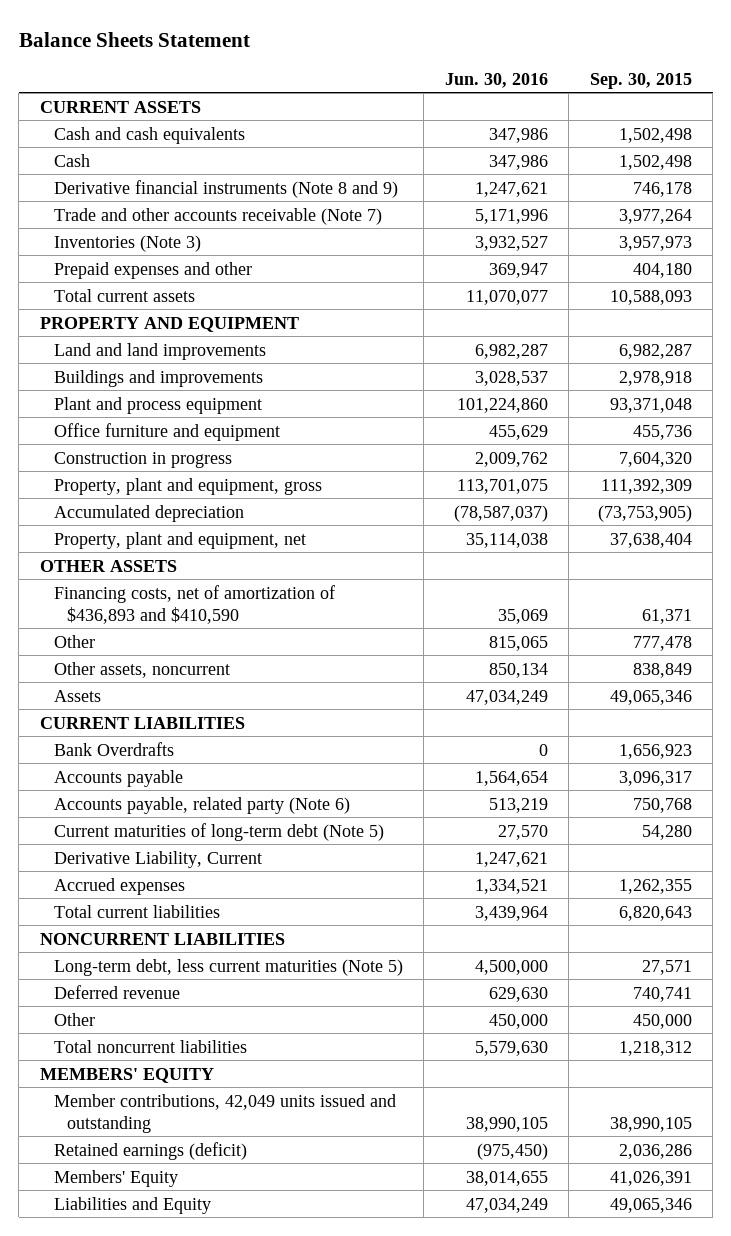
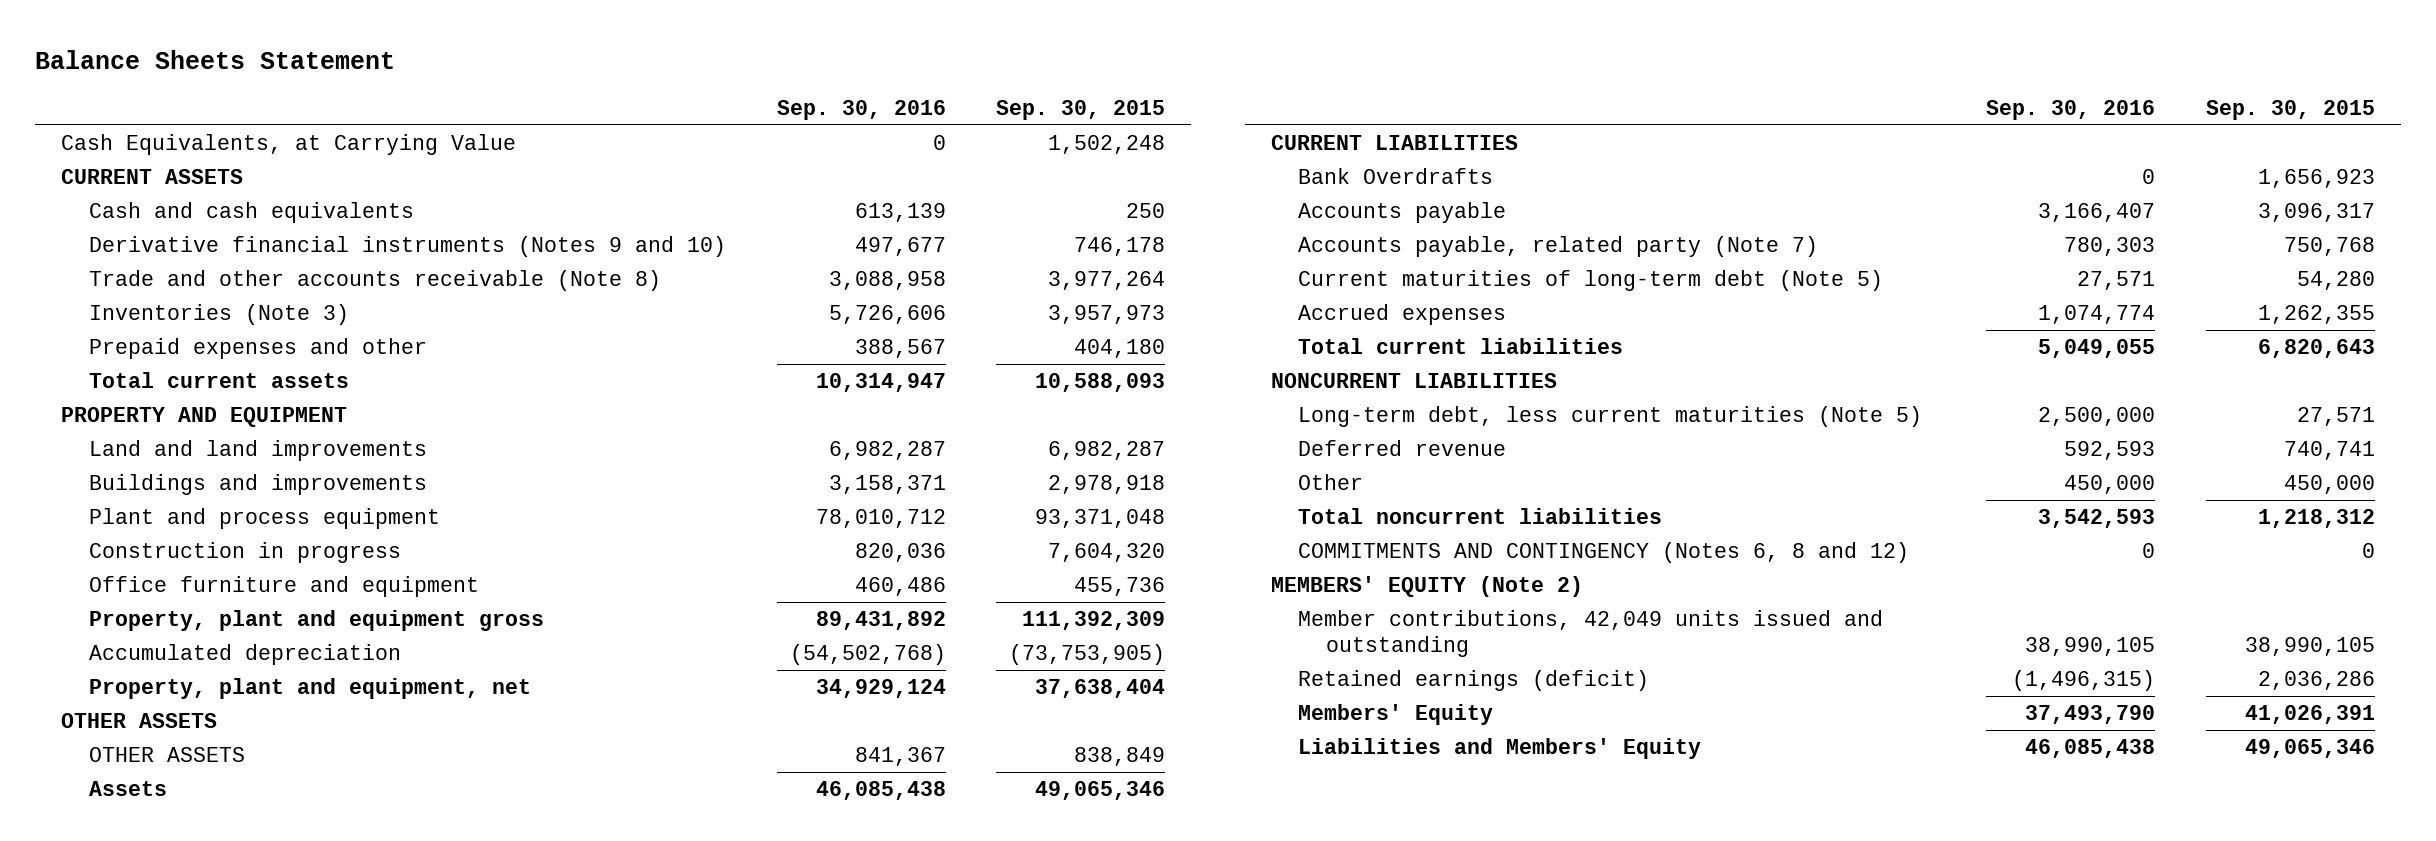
- | Jun. 30, 2016 | Sep. 30, 2015
+ | Sep. 30, 2016 | Sep. 30, 2015
+ Cash Equivalents, at Carrying Value | 0 | 1,502,248
- Cash and cash equivalents | 347,986 | 1,502,498
- Cash | 347,986 | 1,502,498
- Derivative financial instruments (Note 8 and 9) | 1,247,621 | 746,178
- Trade and other accounts receivable (Note 7) | 5,171,996 | 3,977,264
+ Cash and cash equivalents | 613,139 | 250
+ Derivative financial instruments (Notes 9 and 10) | 497,677 | 746,178
+ Trade and other accounts receivable (Note 8) | 3,088,958 | 3,977,264
- Property, plant and equipment, gross | 113,701,075 | 111,392,309
moved down: Office furniture and equipment | 460,486 | 455,736
+ Property, plant and equipment gross | 89,431,892 | 111,392,309
- Financing costs, net of amortization of $436,893 and $410,590 | 35,069 | 61,371
- Other | 815,065 | 777,478
- Other assets, noncurrent | 850,134 | 838,849
+ OTHER ASSETS | 841,367 | 838,849
- Accounts payable, related party (Note 6) | 513,219 | 750,768
+ Accounts payable, related party (Note 7) | 780,303 | 750,768
- Derivative Liability, Current | 1,247,621 |
- MEMBERS' EQUITY
+ COMMITMENTS AND CONTINGENCY (Notes 6, 8 and 12) | 0 | 0
+ MEMBERS' EQUITY (Note 2)
- Liabilities and Equity | 47,034,249 | 49,065,346
+ Liabilities and Members' Equity | 46,085,438 | 49,065,346

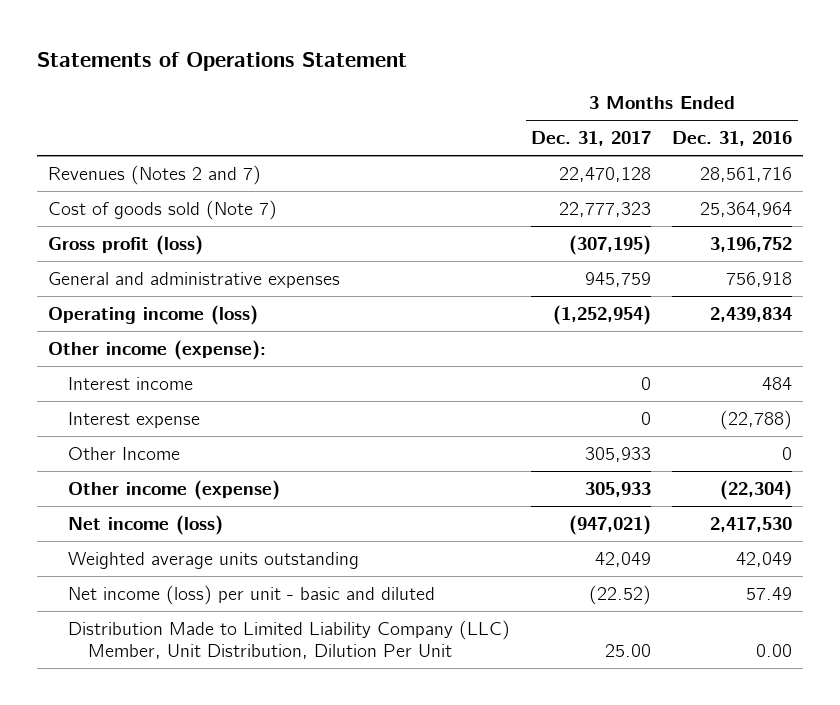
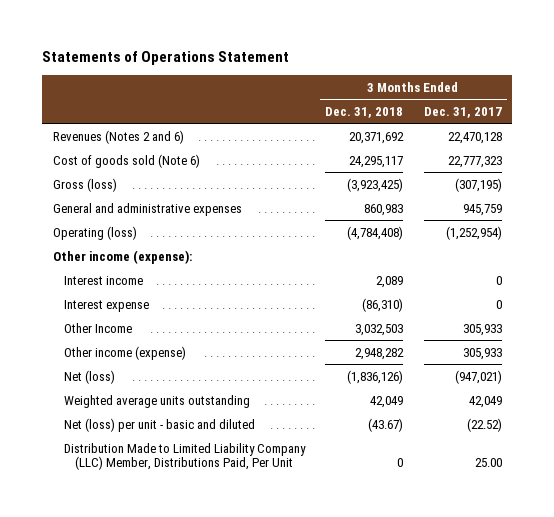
- | 3 Months Ended Dec. 31, 2017 | 3 Months Ended Dec. 31, 2016
+ | 3 Months Ended Dec. 31, 2018 | 3 Months Ended Dec. 31, 2017
- Revenues (Notes 2 and 7) | 22,470,128 | 28,561,716
- Cost of goods sold (Note 7) | 22,777,323 | 25,364,964
- Gross profit (loss) | (307,195) | 3,196,752
+ Revenues (Notes 2 and 6) | 20,371,692 | 22,470,128
+ Cost of goods sold (Note 6) | 24,295,117 | 22,777,323
+ Gross (loss) | (3,923,425) | (307,195)
- Operating income (loss) | (1,252,954) | 2,439,834
+ Operating (loss) | (4,784,408) | (1,252,954)
- Net income (loss) | (947,021) | 2,417,530
+ Net (loss) | (1,836,126) | (947,021)
- Net income (loss) per unit - basic and diluted | (22.52) | 57.49
- Distribution Made to Limited Liability Company (LLC) Member, Unit Distribution, Dilution Per Unit | 25.00 | 0.00
+ Net (loss) per unit - basic and diluted | (43.67) | (22.52)
+ Distribution Made to Limited Liability Company (LLC) Member, Distributions Paid, Per Unit | 0 | 25.00

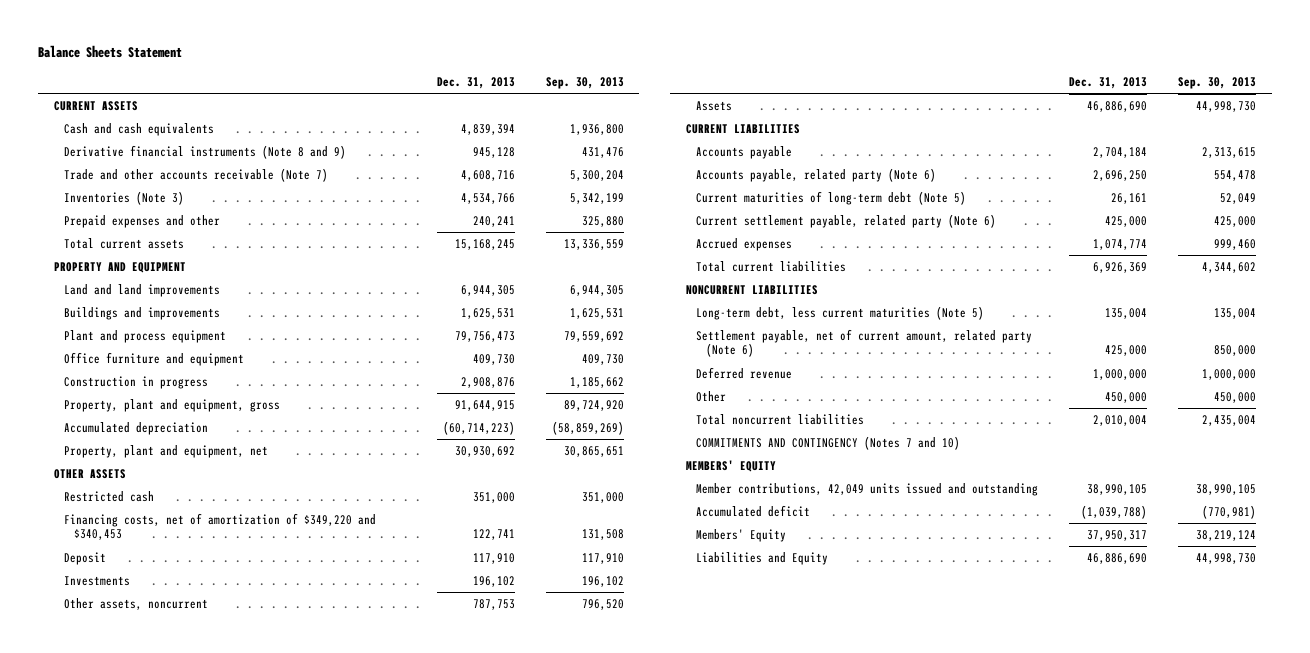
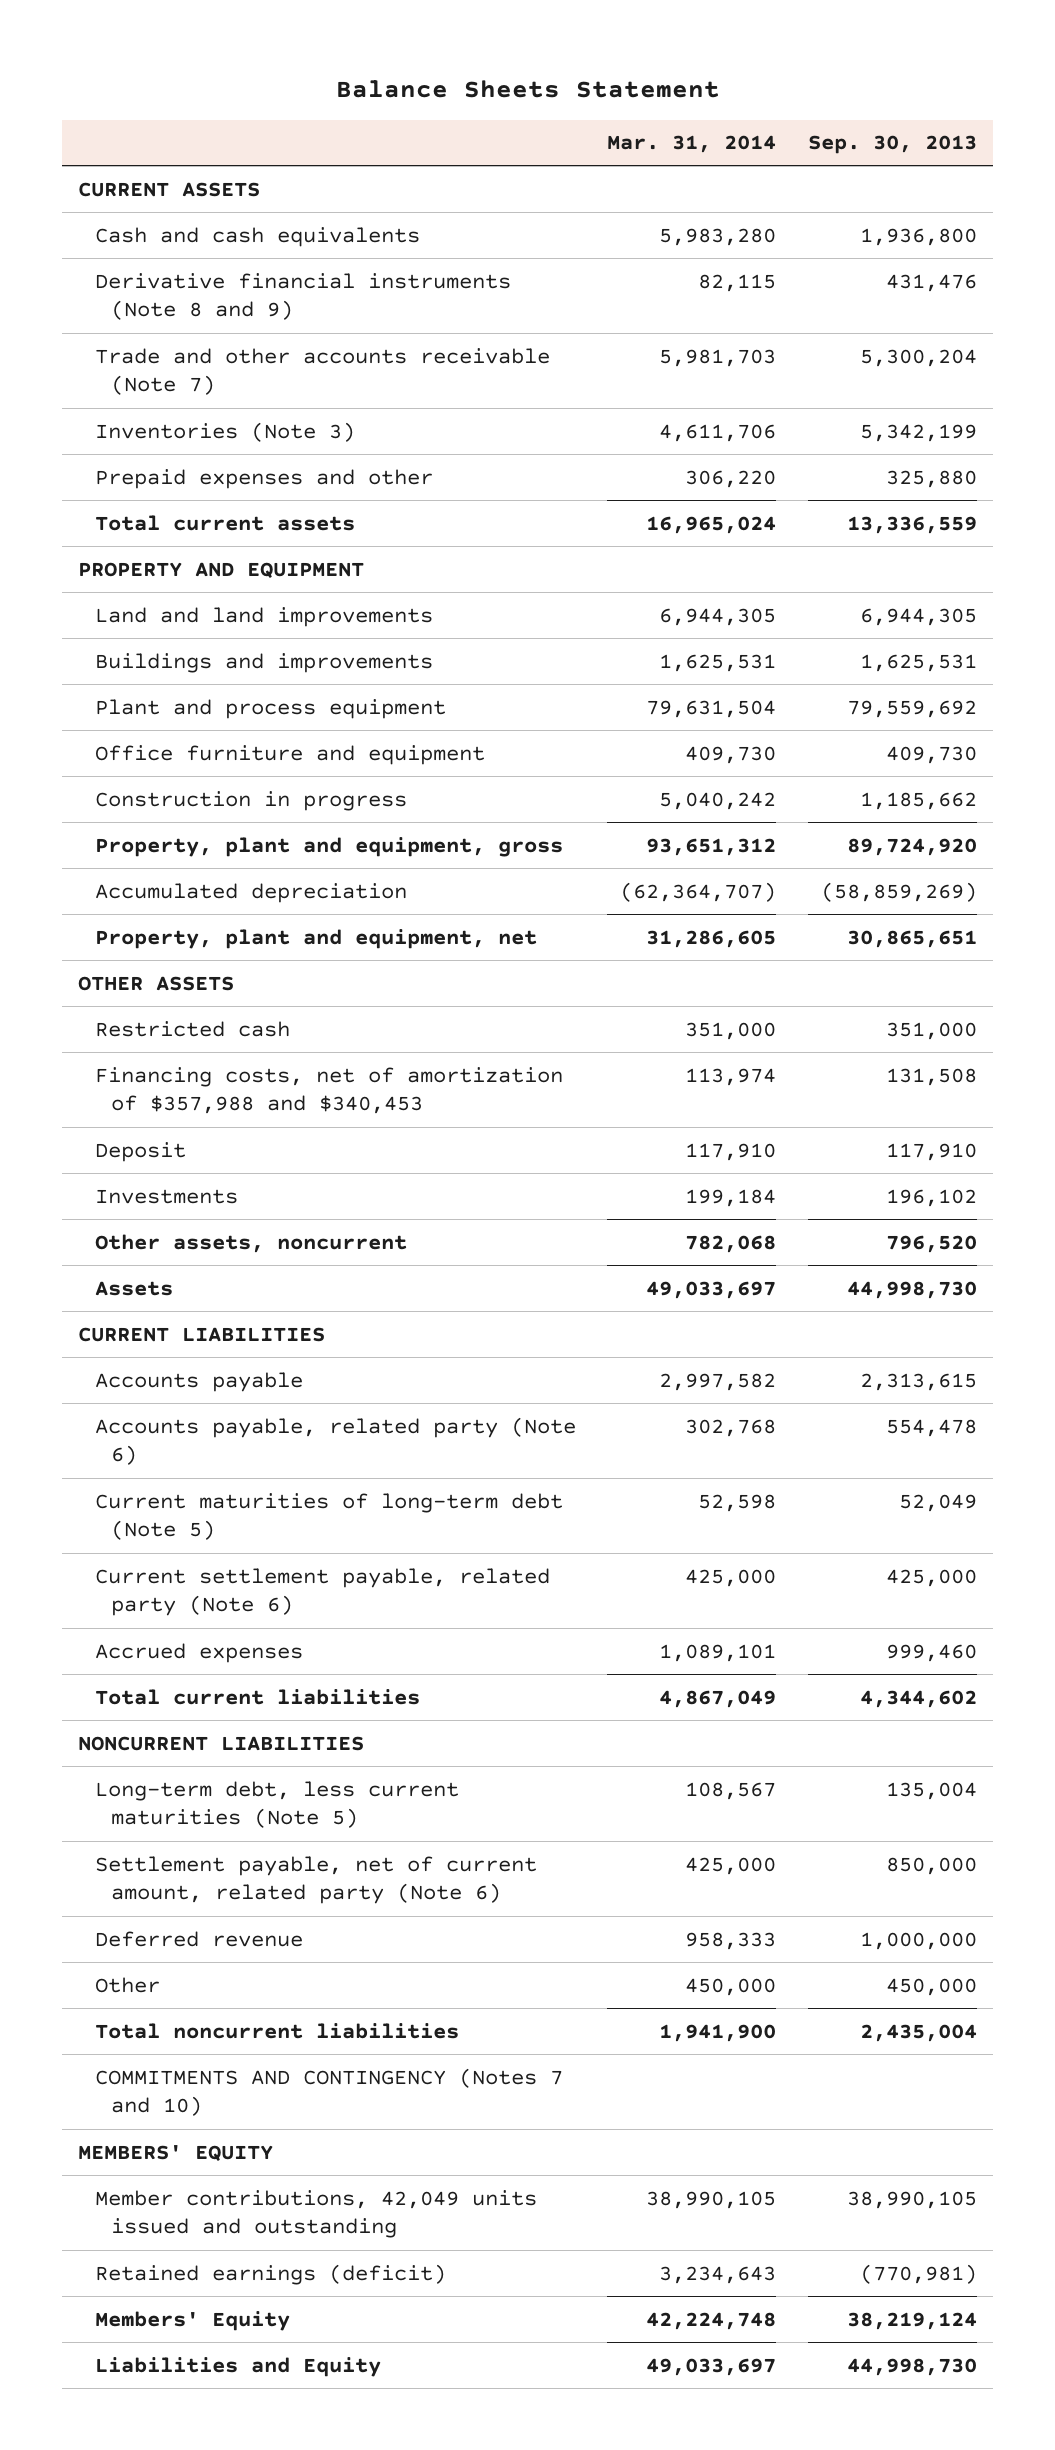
- | Dec. 31, 2013 | Sep. 30, 2013
+ | Mar. 31, 2014 | Sep. 30, 2013
- Financing costs, net of amortization of $349,220 and $340,453 | 122,741 | 131,508
+ Financing costs, net of amortization of $357,988 and $340,453 | 113,974 | 131,508
- Accumulated deficit | (1,039,788) | (770,981)
+ Retained earnings (deficit) | 3,234,643 | (770,981)

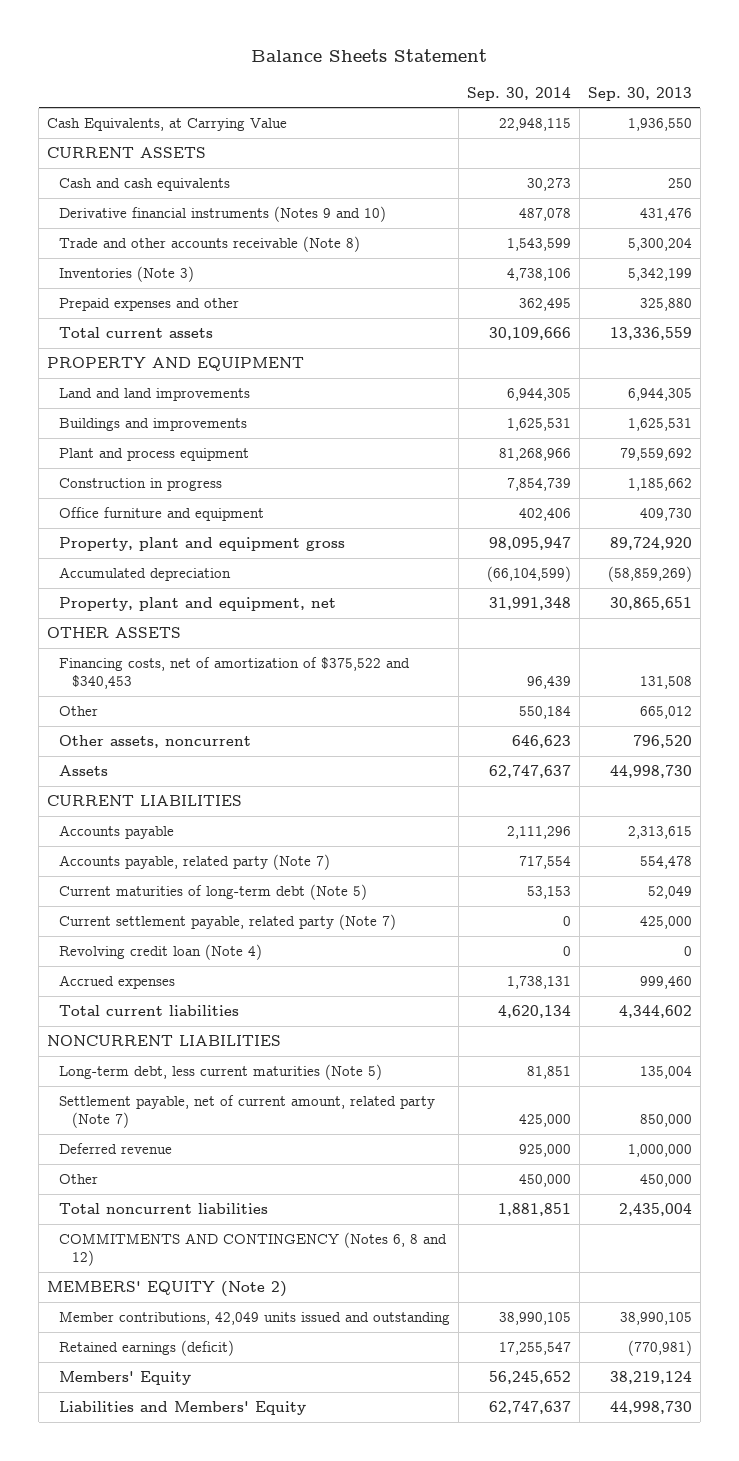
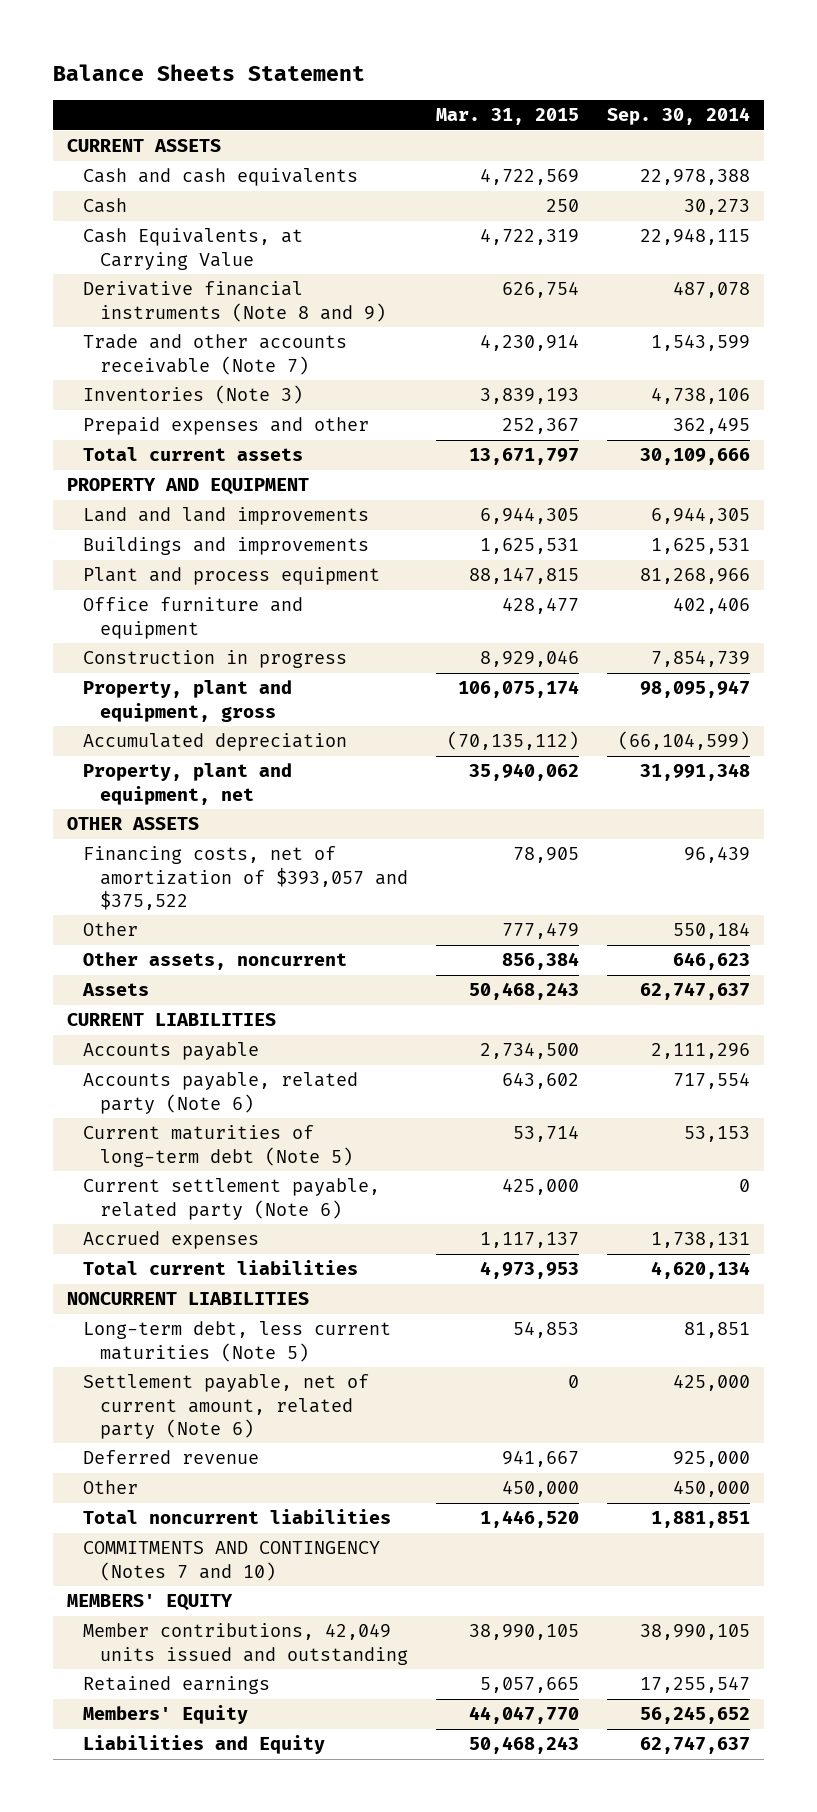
- | Sep. 30, 2014 | Sep. 30, 2013
+ | Mar. 31, 2015 | Sep. 30, 2014
- Cash and cash equivalents | 30,273 | 250
- Derivative financial instruments (Notes 9 and 10) | 487,078 | 431,476
- Trade and other accounts receivable (Note 8) | 1,543,599 | 5,300,204
+ Cash and cash equivalents | 4,722,569 | 22,978,388
+ Cash | 250 | 30,273
moved down: Cash Equivalents, at Carrying Value | 4,722,319 | 22,948,115
+ Derivative financial instruments (Note 8 and 9) | 626,754 | 487,078
+ Trade and other accounts receivable (Note 7) | 4,230,914 | 1,543,599
- Property, plant and equipment gross | 98,095,947 | 89,724,920
moved down: Construction in progress | 8,929,046 | 7,854,739
+ Property, plant and equipment, gross | 106,075,174 | 98,095,947
- Financing costs, net of amortization of $375,522 and $340,453 | 96,439 | 131,508
+ Financing costs, net of amortization of $393,057 and $375,522 | 78,905 | 96,439
- Accounts payable, related party (Note 7) | 717,554 | 554,478
+ Accounts payable, related party (Note 6) | 643,602 | 717,554
- Current settlement payable, related party (Note 7) | 0 | 425,000
- Revolving credit loan (Note 4) | 0 | 0
+ Current settlement payable, related party (Note 6) | 425,000 | 0
- Settlement payable, net of current amount, related party (Note 7) | 425,000 | 850,000
+ Settlement payable, net of current amount, related party (Note 6) | 0 | 425,000
- COMMITMENTS AND CONTINGENCY (Notes 6, 8 and 12)
- MEMBERS' EQUITY (Note 2)
+ COMMITMENTS AND CONTINGENCY (Notes 7 and 10)
+ MEMBERS' EQUITY
- Retained earnings (deficit) | 17,255,547 | (770,981)
+ Retained earnings | 5,057,665 | 17,255,547
- Liabilities and Members' Equity | 62,747,637 | 44,998,730
+ Liabilities and Equity | 50,468,243 | 62,747,637

